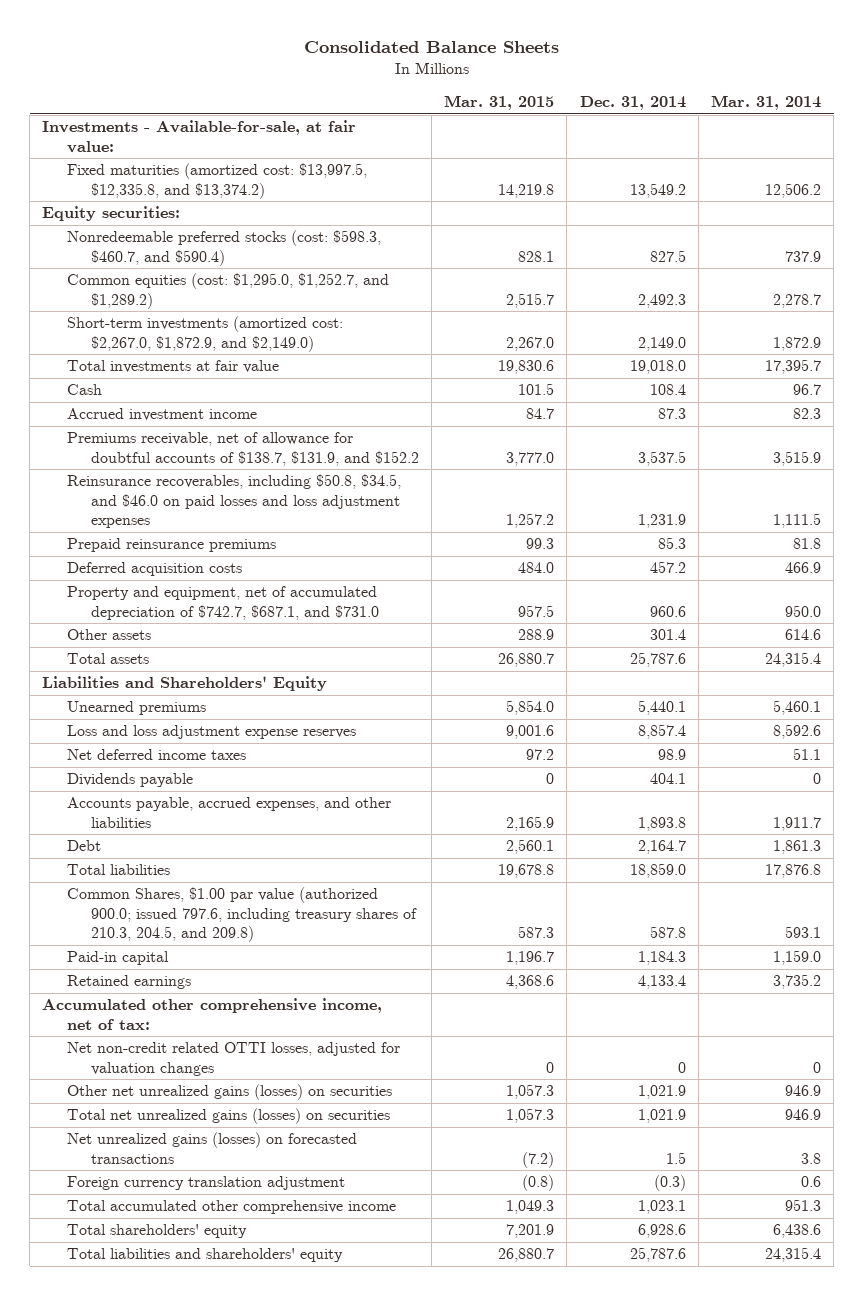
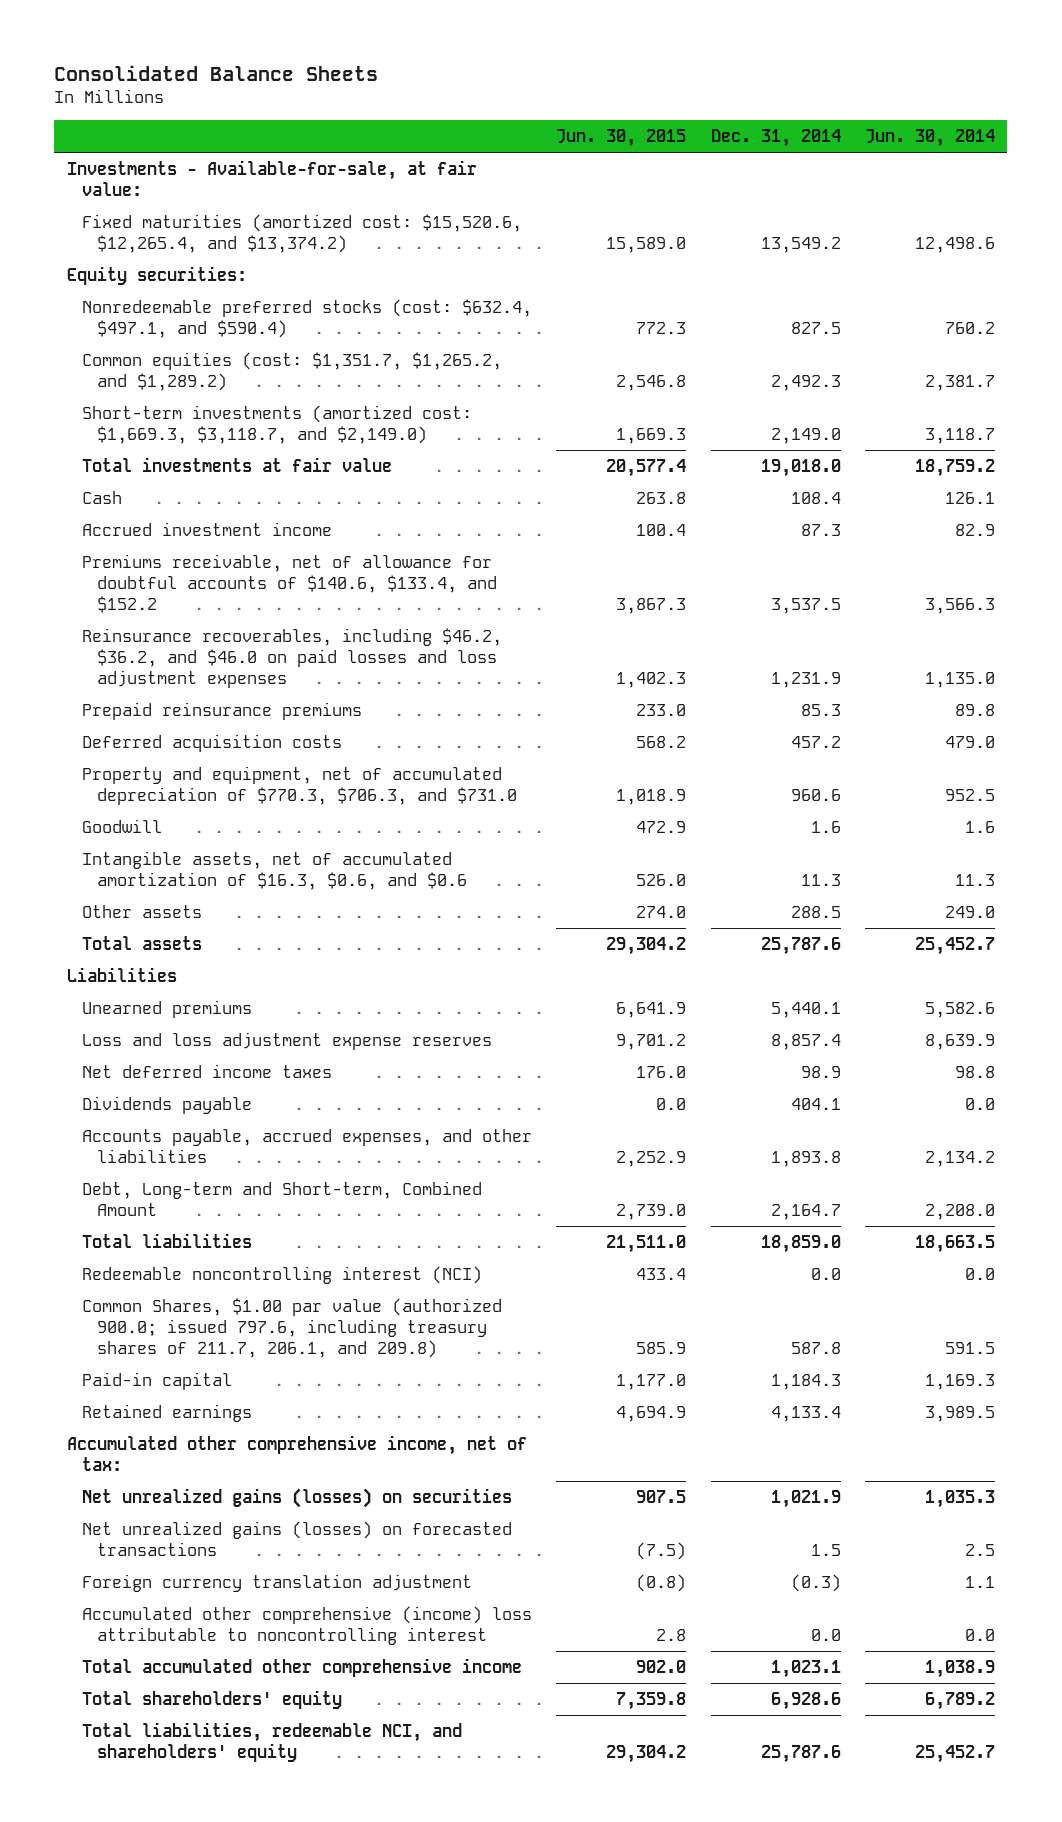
- | Mar. 31, 2015 | Dec. 31, 2014 | Mar. 31, 2014
+ | Jun. 30, 2015 | Dec. 31, 2014 | Jun. 30, 2014
- Fixed maturities (amortized cost: $13,997.5, $12,335.8, and $13,374.2) | 14,219.8 | 13,549.2 | 12,506.2
+ Fixed maturities (amortized cost: $15,520.6, $12,265.4, and $13,374.2) | 15,589.0 | 13,549.2 | 12,498.6
- Nonredeemable preferred stocks (cost: $598.3, $460.7, and $590.4) | 828.1 | 827.5 | 737.9
- Common equities (cost: $1,295.0, $1,252.7, and $1,289.2) | 2,515.7 | 2,492.3 | 2,278.7
- Short-term investments (amortized cost: $2,267.0, $1,872.9, and $2,149.0) | 2,267.0 | 2,149.0 | 1,872.9
+ Nonredeemable preferred stocks (cost: $632.4, $497.1, and $590.4) | 772.3 | 827.5 | 760.2
+ Common equities (cost: $1,351.7, $1,265.2, and $1,289.2) | 2,546.8 | 2,492.3 | 2,381.7
+ Short-term investments (amortized cost: $1,669.3, $3,118.7, and $2,149.0) | 1,669.3 | 2,149.0 | 3,118.7
- Premiums receivable, net of allowance for doubtful accounts of $138.7, $131.9, and $152.2 | 3,777.0 | 3,537.5 | 3,515.9
- Reinsurance recoverables, including $50.8, $34.5, and $46.0 on paid losses and loss adjustment expenses | 1,257.2 | 1,231.9 | 1,111.5
+ Premiums receivable, net of allowance for doubtful accounts of $140.6, $133.4, and $152.2 | 3,867.3 | 3,537.5 | 3,566.3
+ Reinsurance recoverables, including $46.2, $36.2, and $46.0 on paid losses and loss adjustment expenses | 1,402.3 | 1,231.9 | 1,135.0
- Property and equipment, net of accumulated depreciation of $742.7, $687.1, and $731.0 | 957.5 | 960.6 | 950.0
- Other assets | 288.9 | 301.4 | 614.6
+ Property and equipment, net of accumulated depreciation of $770.3, $706.3, and $731.0 | 1,018.9 | 960.6 | 952.5
+ Goodwill | 472.9 | 1.6 | 1.6
+ Intangible assets, net of accumulated amortization of $16.3, $0.6, and $0.6 | 526.0 | 11.3 | 11.3
+ Other assets | 274.0 | 288.5 | 249.0
- Liabilities and Shareholders' Equity
+ Liabilities
- Debt | 2,560.1 | 2,164.7 | 1,861.3
+ Debt, Long-term and Short-term, Combined Amount | 2,739.0 | 2,164.7 | 2,208.0
- Common Shares, $1.00 par value (authorized 900.0; issued 797.6, including treasury shares of 210.3, 204.5, and 209.8) | 587.3 | 587.8 | 593.1
+ Redeemable noncontrolling interest (NCI) | 433.4 | 0.0 | 0.0
+ Common Shares, $1.00 par value (authorized 900.0; issued 797.6, including treasury shares of 211.7, 206.1, and 209.8) | 585.9 | 587.8 | 591.5
- Net non-credit related OTTI losses, adjusted for valuation changes | 0 | 0 | 0
- Other net unrealized gains (losses) on securities | 1,057.3 | 1,021.9 | 946.9
- Total net unrealized gains (losses) on securities | 1,057.3 | 1,021.9 | 946.9
+ Net unrealized gains (losses) on securities | 907.5 | 1,021.9 | 1,035.3
+ Accumulated other comprehensive (income) loss attributable to noncontrolling interest | 2.8 | 0.0 | 0.0
- Total liabilities and shareholders' equity | 26,880.7 | 25,787.6 | 24,315.4
+ Total liabilities, redeemable NCI, and shareholders' equity | 29,304.2 | 25,787.6 | 25,452.7

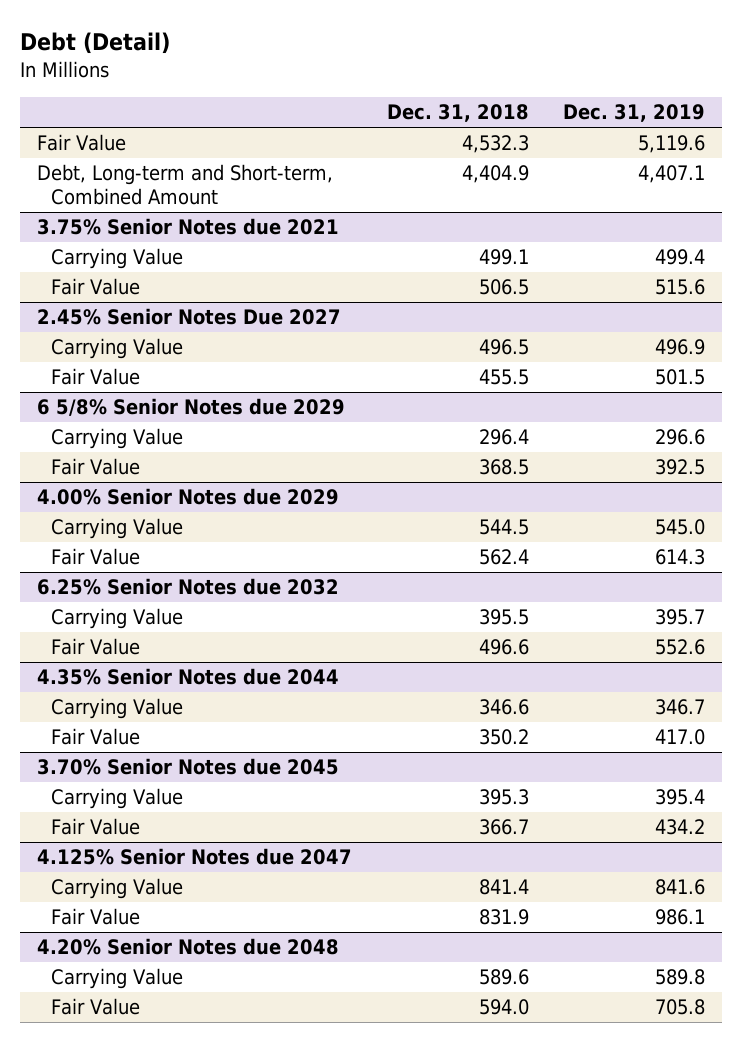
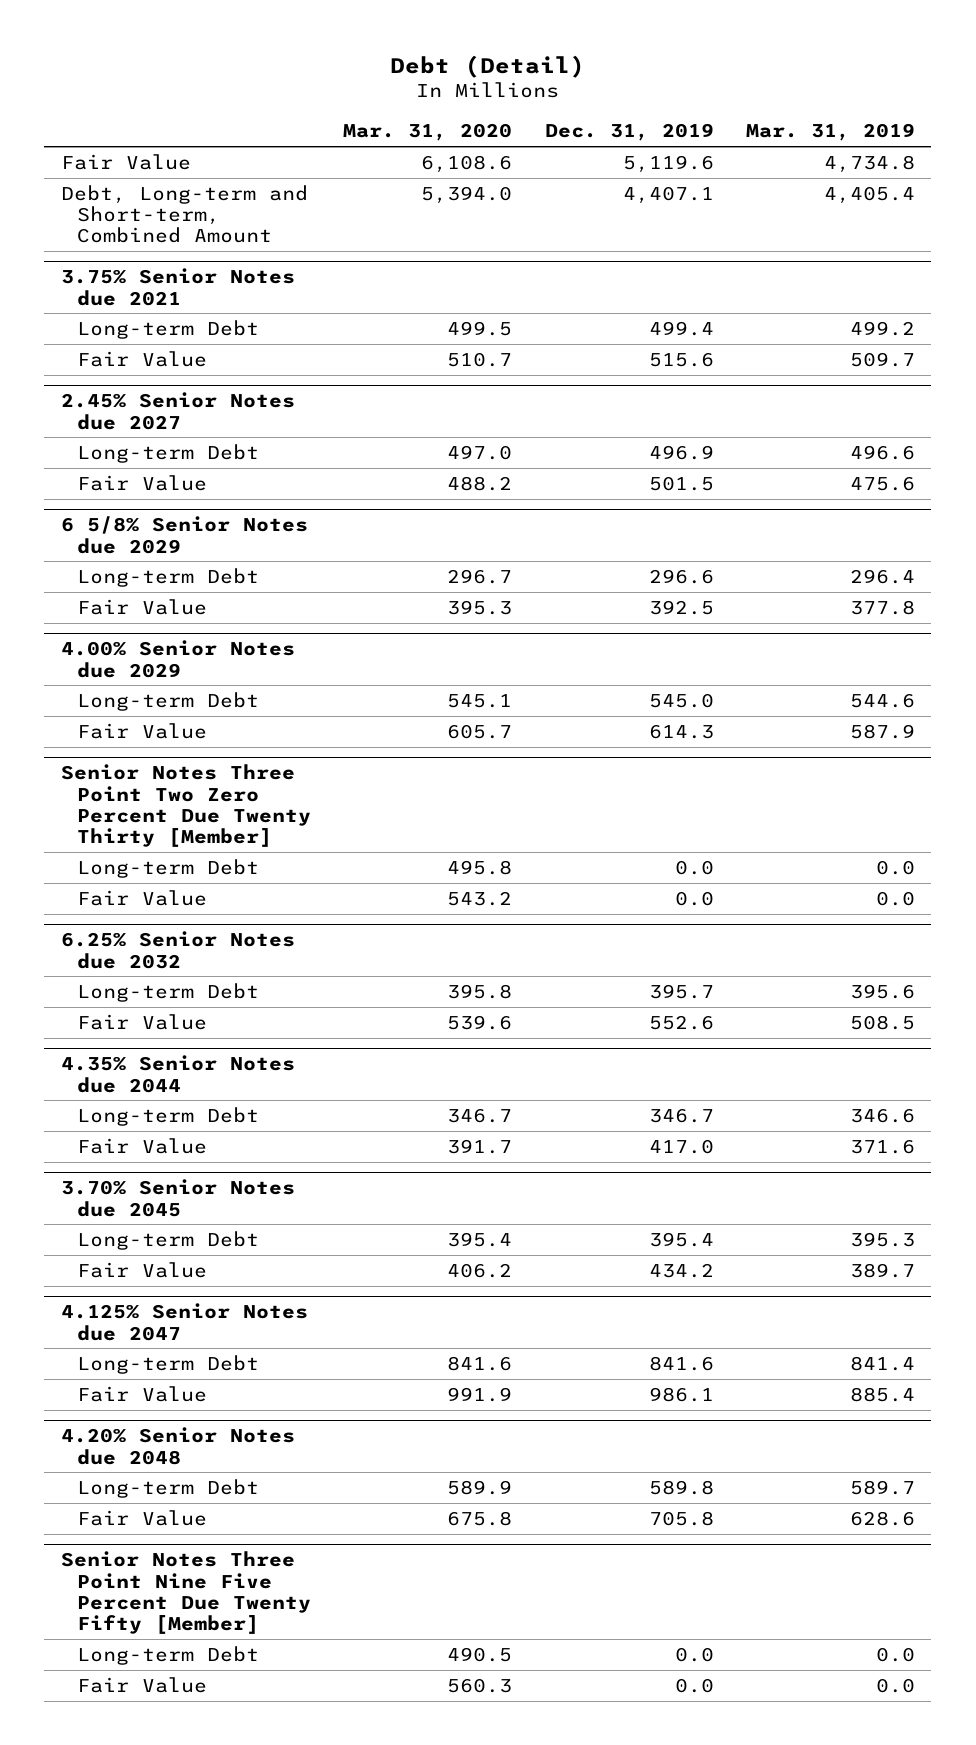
- | Dec. 31, 2018 | Dec. 31, 2019
+ | Mar. 31, 2020 | Dec. 31, 2019 | Mar. 31, 2019
@ 3.75% Senior Notes due 2021
- Carrying Value | 499.1 | 499.4
+ Long-term Debt | 499.5 | 499.4 | 499.2
- 2.45% Senior Notes Due 2027
- Carrying Value | 496.5 | 496.9
+ 2.45% Senior Notes due 2027
+ Long-term Debt | 497.0 | 496.9 | 496.6
@ 6 5/8% Senior Notes due 2029
- Carrying Value | 296.4 | 296.6
+ Long-term Debt | 296.7 | 296.6 | 296.4
@ 4.00% Senior Notes due 2029
- Carrying Value | 544.5 | 545.0
+ Long-term Debt | 545.1 | 545.0 | 544.6
+ Senior Notes Three Point Two Zero Percent Due Twenty Thirty [Member]
+ Long-term Debt | 495.8 | 0.0 | 0.0
+ Fair Value | 543.2 | 0.0 | 0.0
@ 6.25% Senior Notes due 2032
- Carrying Value | 395.5 | 395.7
+ Long-term Debt | 395.8 | 395.7 | 395.6
@ 4.35% Senior Notes due 2044
- Carrying Value | 346.6 | 346.7
+ Long-term Debt | 346.7 | 346.7 | 346.6
@ 3.70% Senior Notes due 2045
- Carrying Value | 395.3 | 395.4
+ Long-term Debt | 395.4 | 395.4 | 395.3
@ 4.125% Senior Notes due 2047
- Carrying Value | 841.4 | 841.6
+ Long-term Debt | 841.6 | 841.6 | 841.4
@ 4.20% Senior Notes due 2048
- Carrying Value | 589.6 | 589.8
+ Long-term Debt | 589.9 | 589.8 | 589.7
+ Senior Notes Three Point Nine Five Percent Due Twenty Fifty [Member]
+ Long-term Debt | 490.5 | 0.0 | 0.0
+ Fair Value | 560.3 | 0.0 | 0.0

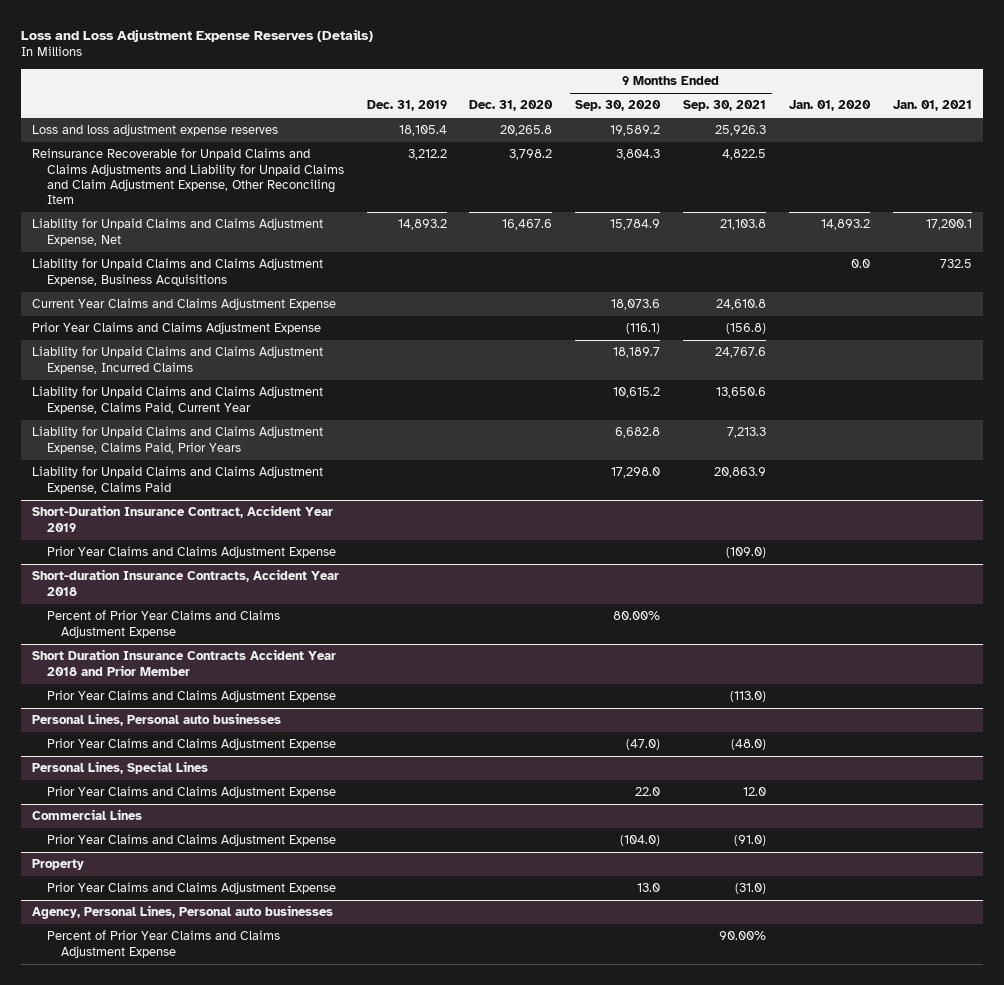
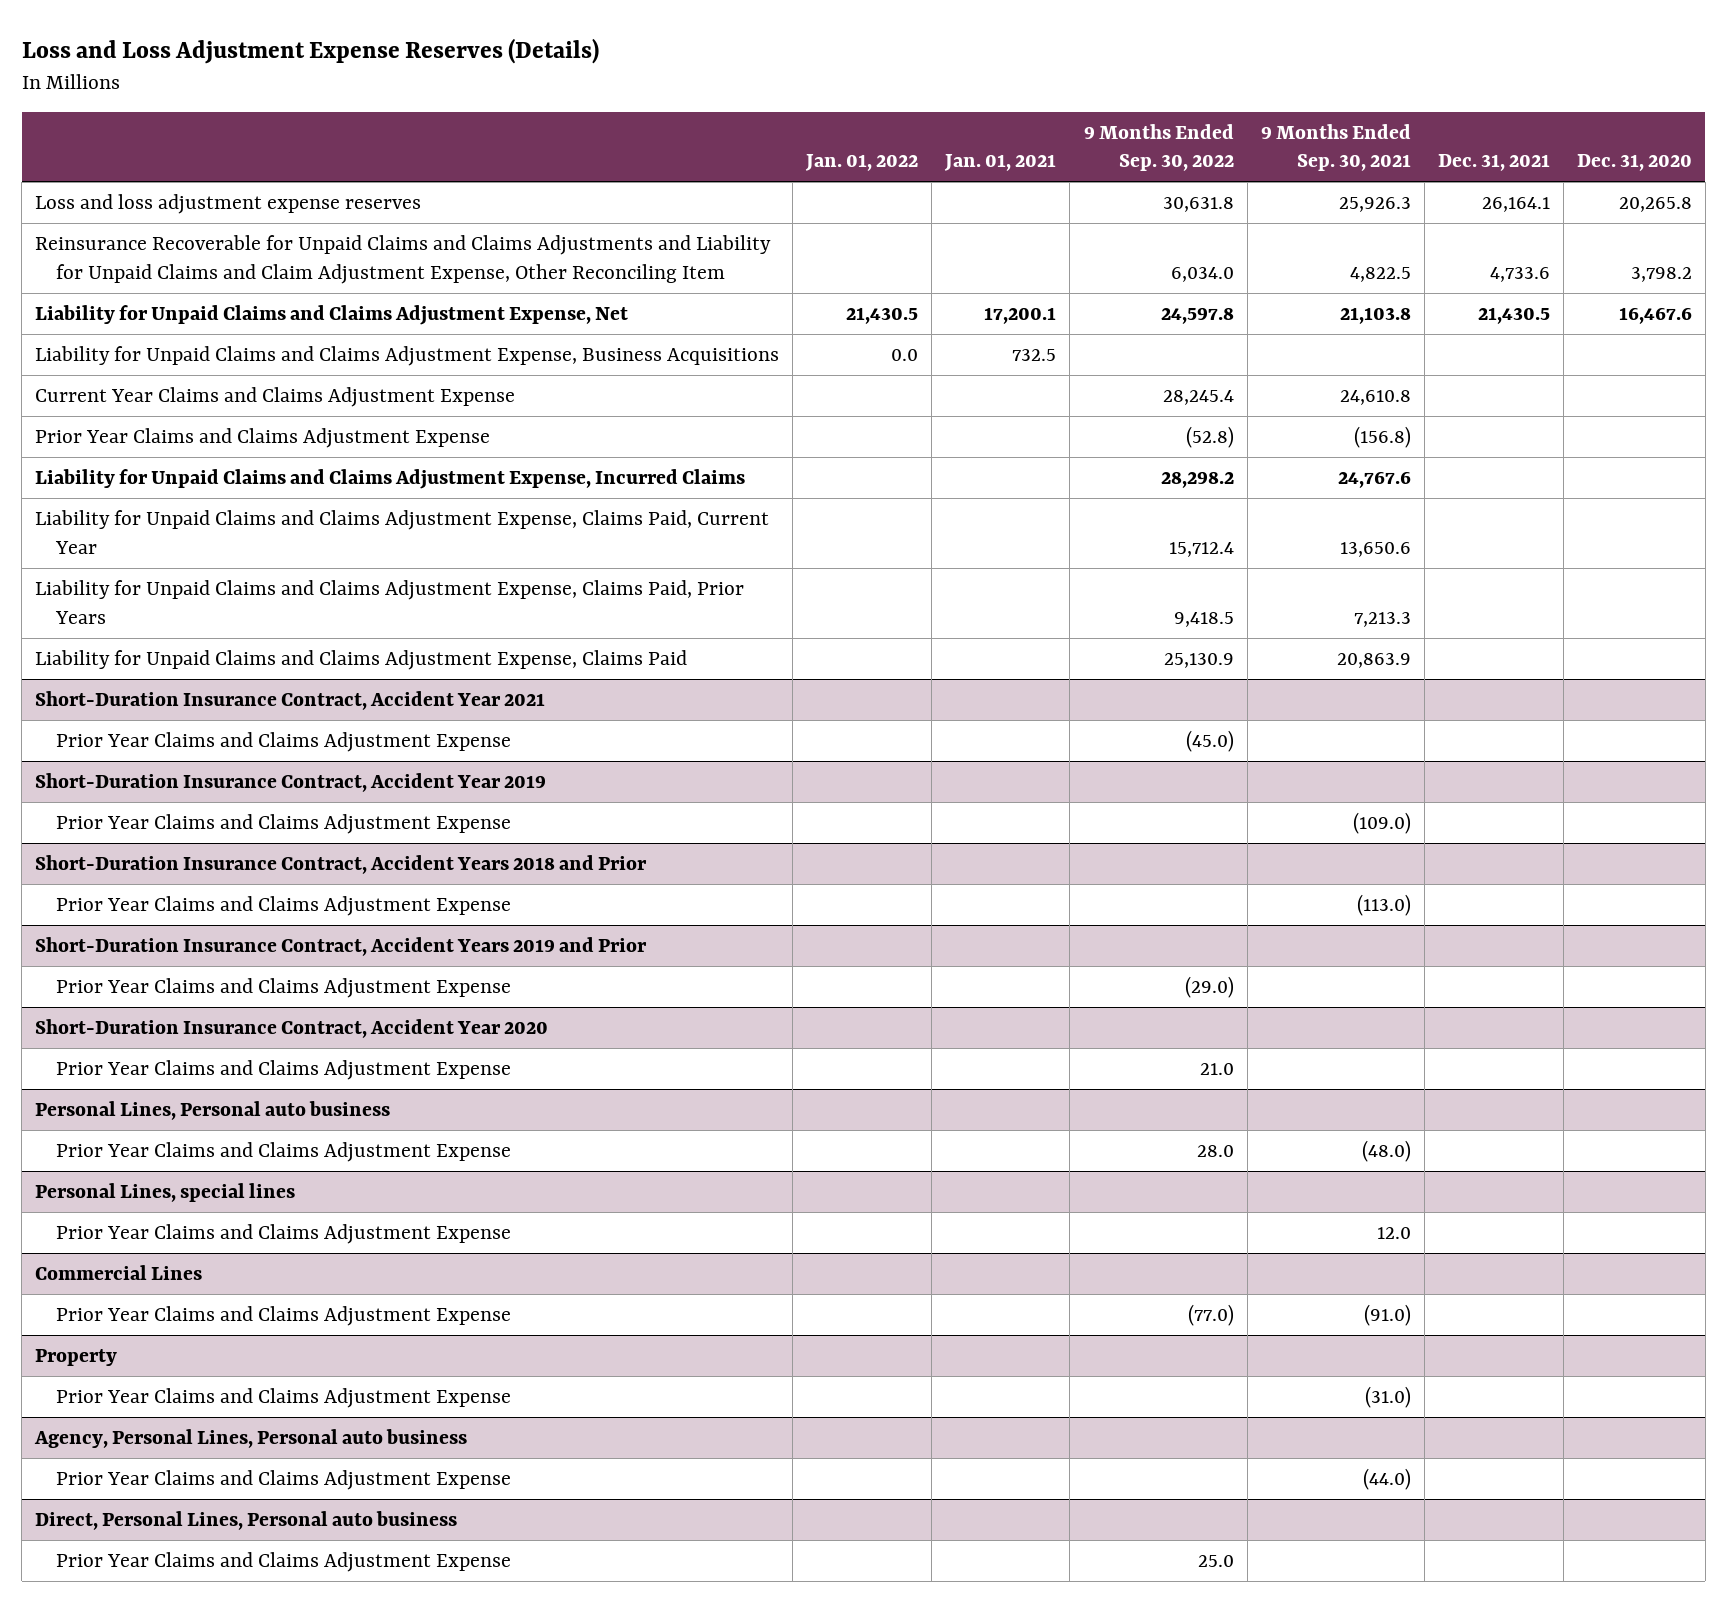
- | Dec. 31, 2019 | Dec. 31, 2020 | 9 Months Ended Sep. 30, 2020 | 9 Months Ended Sep. 30, 2021 | Jan. 01, 2020 | Jan. 01, 2021
+ | Jan. 01, 2022 | Jan. 01, 2021 | 9 Months Ended Sep. 30, 2022 | 9 Months Ended Sep. 30, 2021 | Dec. 31, 2021 | Dec. 31, 2020
+ Short-Duration Insurance Contract, Accident Year 2021
+ Prior Year Claims and Claims Adjustment Expense | | | (45.0) | | |
- Short-duration Insurance Contracts, Accident Year 2018
- Percent of Prior Year Claims and Claims Adjustment Expense | | | 80.00% | | |
- Short Duration Insurance Contracts Accident Year 2018 and Prior Member
+ Short-Duration Insurance Contract, Accident Years 2018 and Prior
- Personal Lines, Personal auto businesses
+ Short-Duration Insurance Contract, Accident Years 2019 and Prior
+ Prior Year Claims and Claims Adjustment Expense | | | (29.0) | | |
+ Short-Duration Insurance Contract, Accident Year 2020
+ Prior Year Claims and Claims Adjustment Expense | | | 21.0 | | |
+ Personal Lines, Personal auto business
- Personal Lines, Special Lines
+ Personal Lines, special lines
- Agency, Personal Lines, Personal auto businesses
- Percent of Prior Year Claims and Claims Adjustment Expense | | | | 90.00% | |
+ Agency, Personal Lines, Personal auto business
+ Prior Year Claims and Claims Adjustment Expense | | | | (44.0) | |
+ Direct, Personal Lines, Personal auto business
+ Prior Year Claims and Claims Adjustment Expense | | | 25.0 | | |

